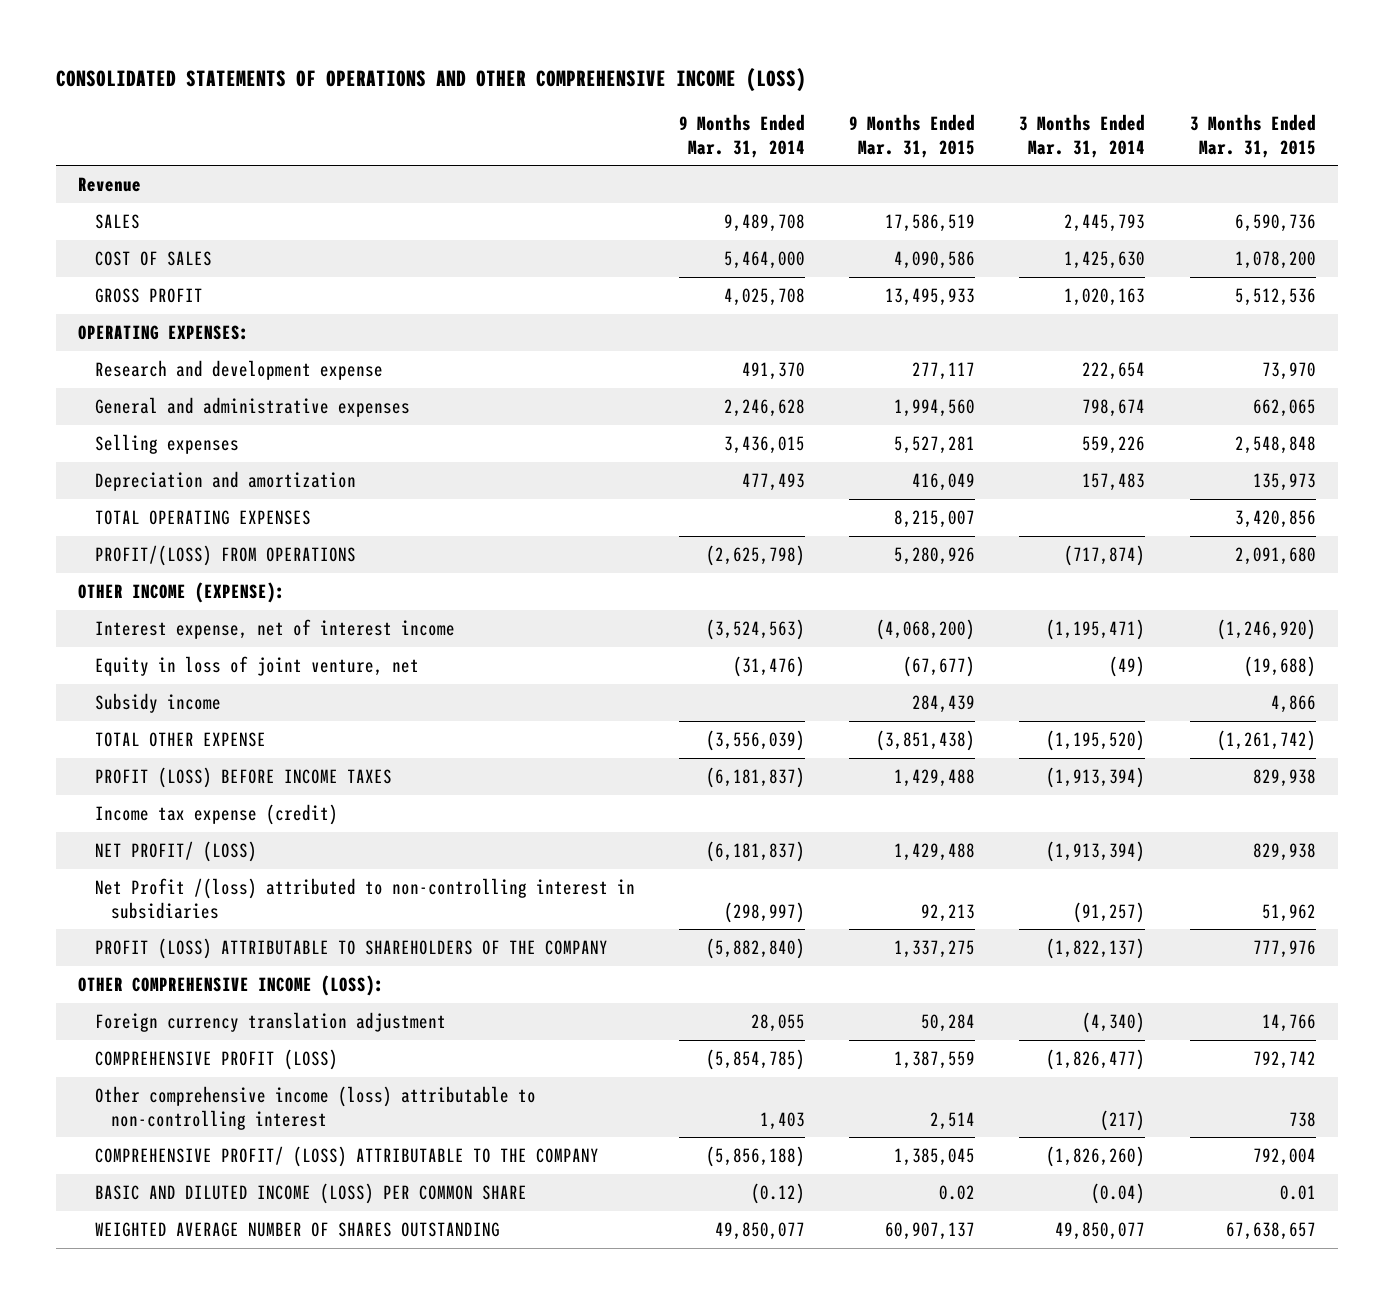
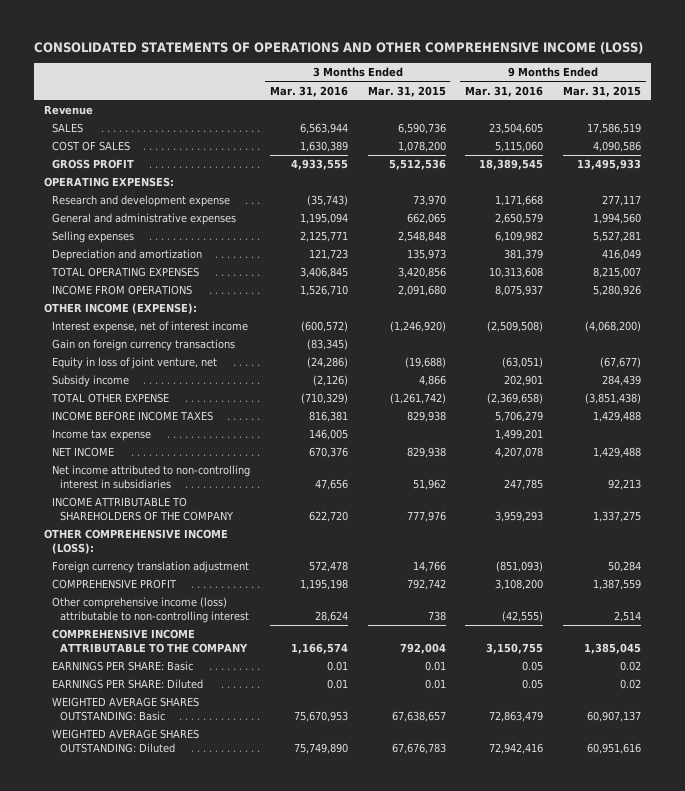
- | 9 Months Ended Mar. 31, 2014 | 9 Months Ended Mar. 31, 2015 | 3 Months Ended Mar. 31, 2014 | 3 Months Ended Mar. 31, 2015
+ | 3 Months Ended Mar. 31, 2016 | 3 Months Ended Mar. 31, 2015 | 9 Months Ended Mar. 31, 2016 | 9 Months Ended Mar. 31, 2015
- PROFIT/(LOSS) FROM OPERATIONS | (2,625,798) | 5,280,926 | (717,874) | 2,091,680
+ INCOME FROM OPERATIONS | 1,526,710 | 2,091,680 | 8,075,937 | 5,280,926
+ Gain on foreign currency transactions | (83,345) | | |
- PROFIT (LOSS) BEFORE INCOME TAXES | (6,181,837) | 1,429,488 | (1,913,394) | 829,938
- Income tax expense (credit)
- NET PROFIT/ (LOSS) | (6,181,837) | 1,429,488 | (1,913,394) | 829,938
- Net Profit /(loss) attributed to non-controlling interest in subsidiaries | (298,997) | 92,213 | (91,257) | 51,962
- PROFIT (LOSS) ATTRIBUTABLE TO SHAREHOLDERS OF THE COMPANY | (5,882,840) | 1,337,275 | (1,822,137) | 777,976
+ INCOME BEFORE INCOME TAXES | 816,381 | 829,938 | 5,706,279 | 1,429,488
+ Income tax expense | 146,005 | | 1,499,201 |
+ NET INCOME | 670,376 | 829,938 | 4,207,078 | 1,429,488
+ Net income attributed to non-controlling interest in subsidiaries | 47,656 | 51,962 | 247,785 | 92,213
+ INCOME ATTRIBUTABLE TO SHAREHOLDERS OF THE COMPANY | 622,720 | 777,976 | 3,959,293 | 1,337,275
- COMPREHENSIVE PROFIT (LOSS) | (5,854,785) | 1,387,559 | (1,826,477) | 792,742
+ COMPREHENSIVE PROFIT | 1,195,198 | 792,742 | 3,108,200 | 1,387,559
- COMPREHENSIVE PROFIT/ (LOSS) ATTRIBUTABLE TO THE COMPANY | (5,856,188) | 1,385,045 | (1,826,260) | 792,004
- BASIC AND DILUTED INCOME (LOSS) PER COMMON SHARE | (0.12) | 0.02 | (0.04) | 0.01
- WEIGHTED AVERAGE NUMBER OF SHARES OUTSTANDING | 49,850,077 | 60,907,137 | 49,850,077 | 67,638,657
+ COMPREHENSIVE INCOME ATTRIBUTABLE TO THE COMPANY | 1,166,574 | 792,004 | 3,150,755 | 1,385,045
+ EARNINGS PER SHARE: Basic | 0.01 | 0.01 | 0.05 | 0.02
+ EARNINGS PER SHARE: Diluted | 0.01 | 0.01 | 0.05 | 0.02
+ WEIGHTED AVERAGE SHARES OUTSTANDING: Basic | 75,670,953 | 67,638,657 | 72,863,479 | 60,907,137
+ WEIGHTED AVERAGE SHARES OUTSTANDING: Diluted | 75,749,890 | 67,676,783 | 72,942,416 | 60,951,616

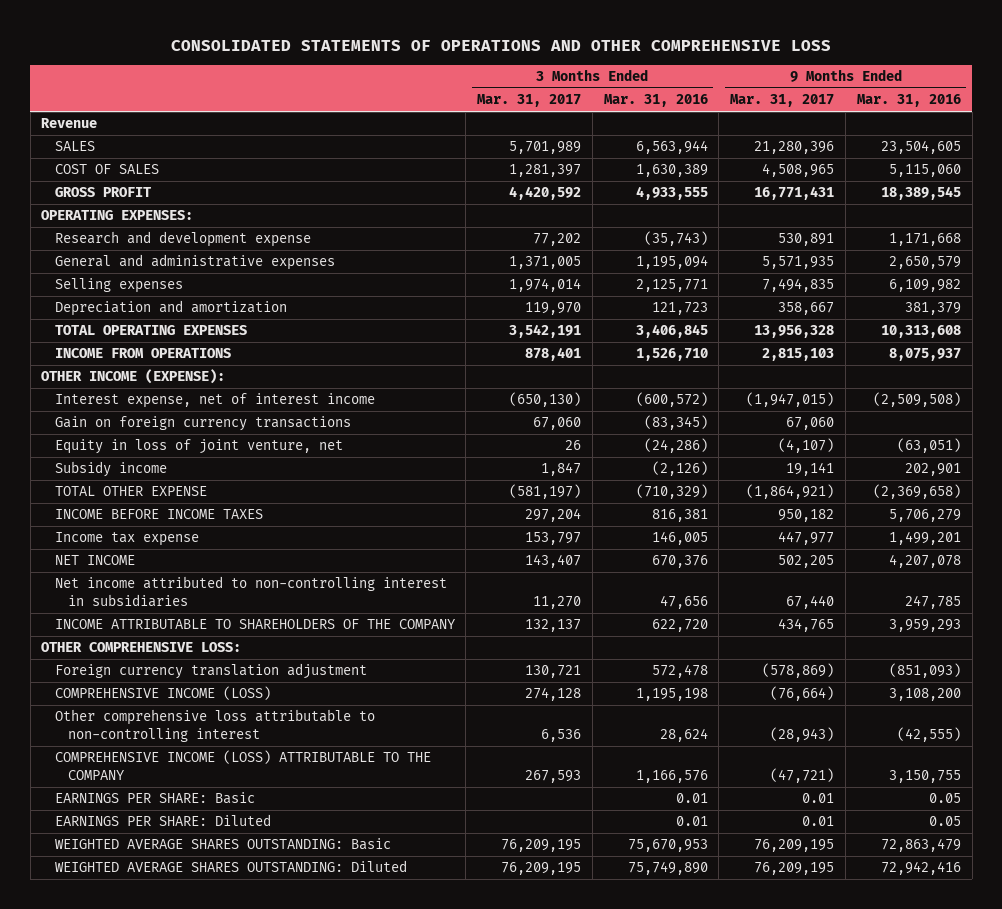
- CONSOLIDATED STATEMENTS OF OPERATIONS AND OTHER COMPREHENSIVE INCOME (LOSS)
+ CONSOLIDATED STATEMENTS OF OPERATIONS AND OTHER COMPREHENSIVE LOSS
- | 3 Months Ended Mar. 31, 2016 | 3 Months Ended Mar. 31, 2015 | 9 Months Ended Mar. 31, 2016 | 9 Months Ended Mar. 31, 2015
+ | 3 Months Ended Mar. 31, 2017 | 3 Months Ended Mar. 31, 2016 | 9 Months Ended Mar. 31, 2017 | 9 Months Ended Mar. 31, 2016
- OTHER COMPREHENSIVE INCOME (LOSS):
+ OTHER COMPREHENSIVE LOSS:
- COMPREHENSIVE PROFIT | 1,195,198 | 792,742 | 3,108,200 | 1,387,559
- Other comprehensive income (loss) attributable to non-controlling interest | 28,624 | 738 | (42,555) | 2,514
- COMPREHENSIVE INCOME ATTRIBUTABLE TO THE COMPANY | 1,166,574 | 792,004 | 3,150,755 | 1,385,045
+ COMPREHENSIVE INCOME (LOSS) | 274,128 | 1,195,198 | (76,664) | 3,108,200
+ Other comprehensive loss attributable to non-controlling interest | 6,536 | 28,624 | (28,943) | (42,555)
+ COMPREHENSIVE INCOME (LOSS) ATTRIBUTABLE TO THE COMPANY | 267,593 | 1,166,576 | (47,721) | 3,150,755

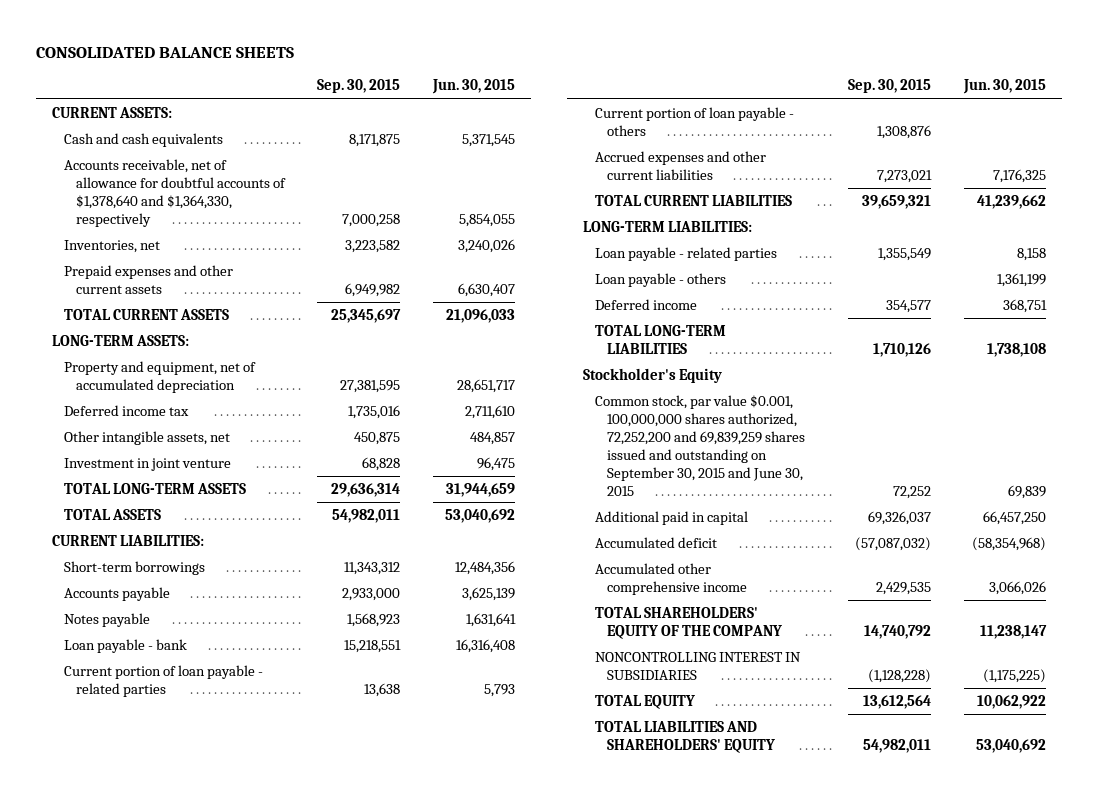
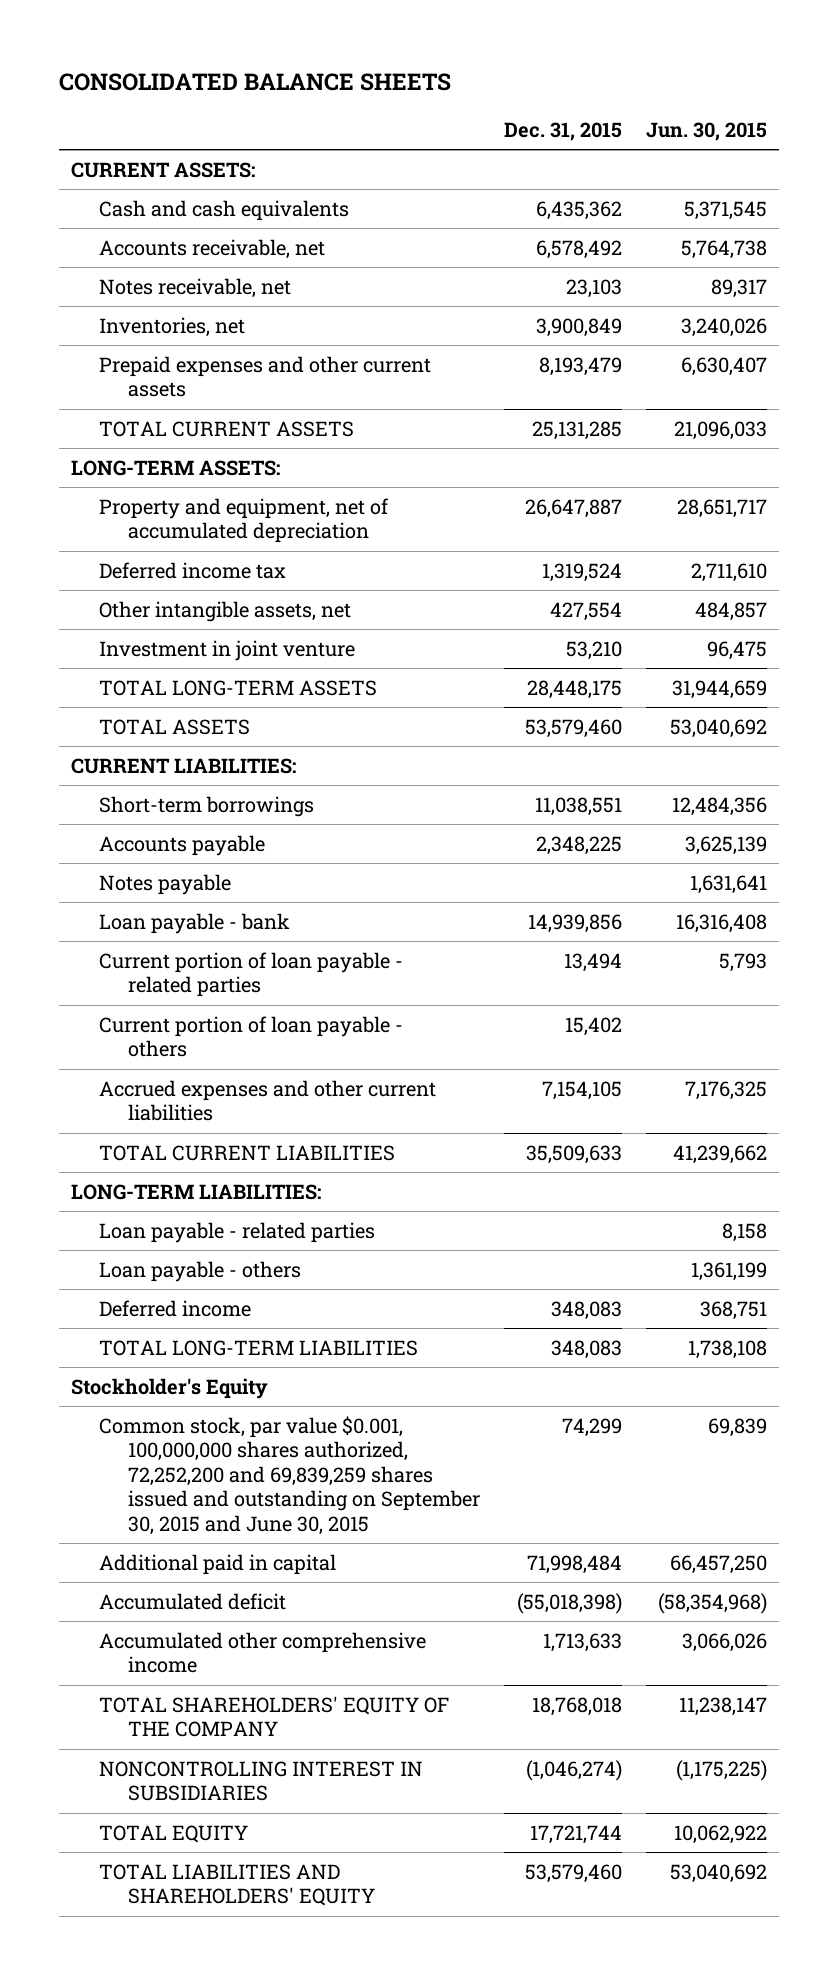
- | Sep. 30, 2015 | Jun. 30, 2015
+ | Dec. 31, 2015 | Jun. 30, 2015
- Accounts receivable, net of allowance for doubtful accounts of $1,378,640 and $1,364,330, respectively | 7,000,258 | 5,854,055
+ Accounts receivable, net | 6,578,492 | 5,764,738
+ Notes receivable, net | 23,103 | 89,317

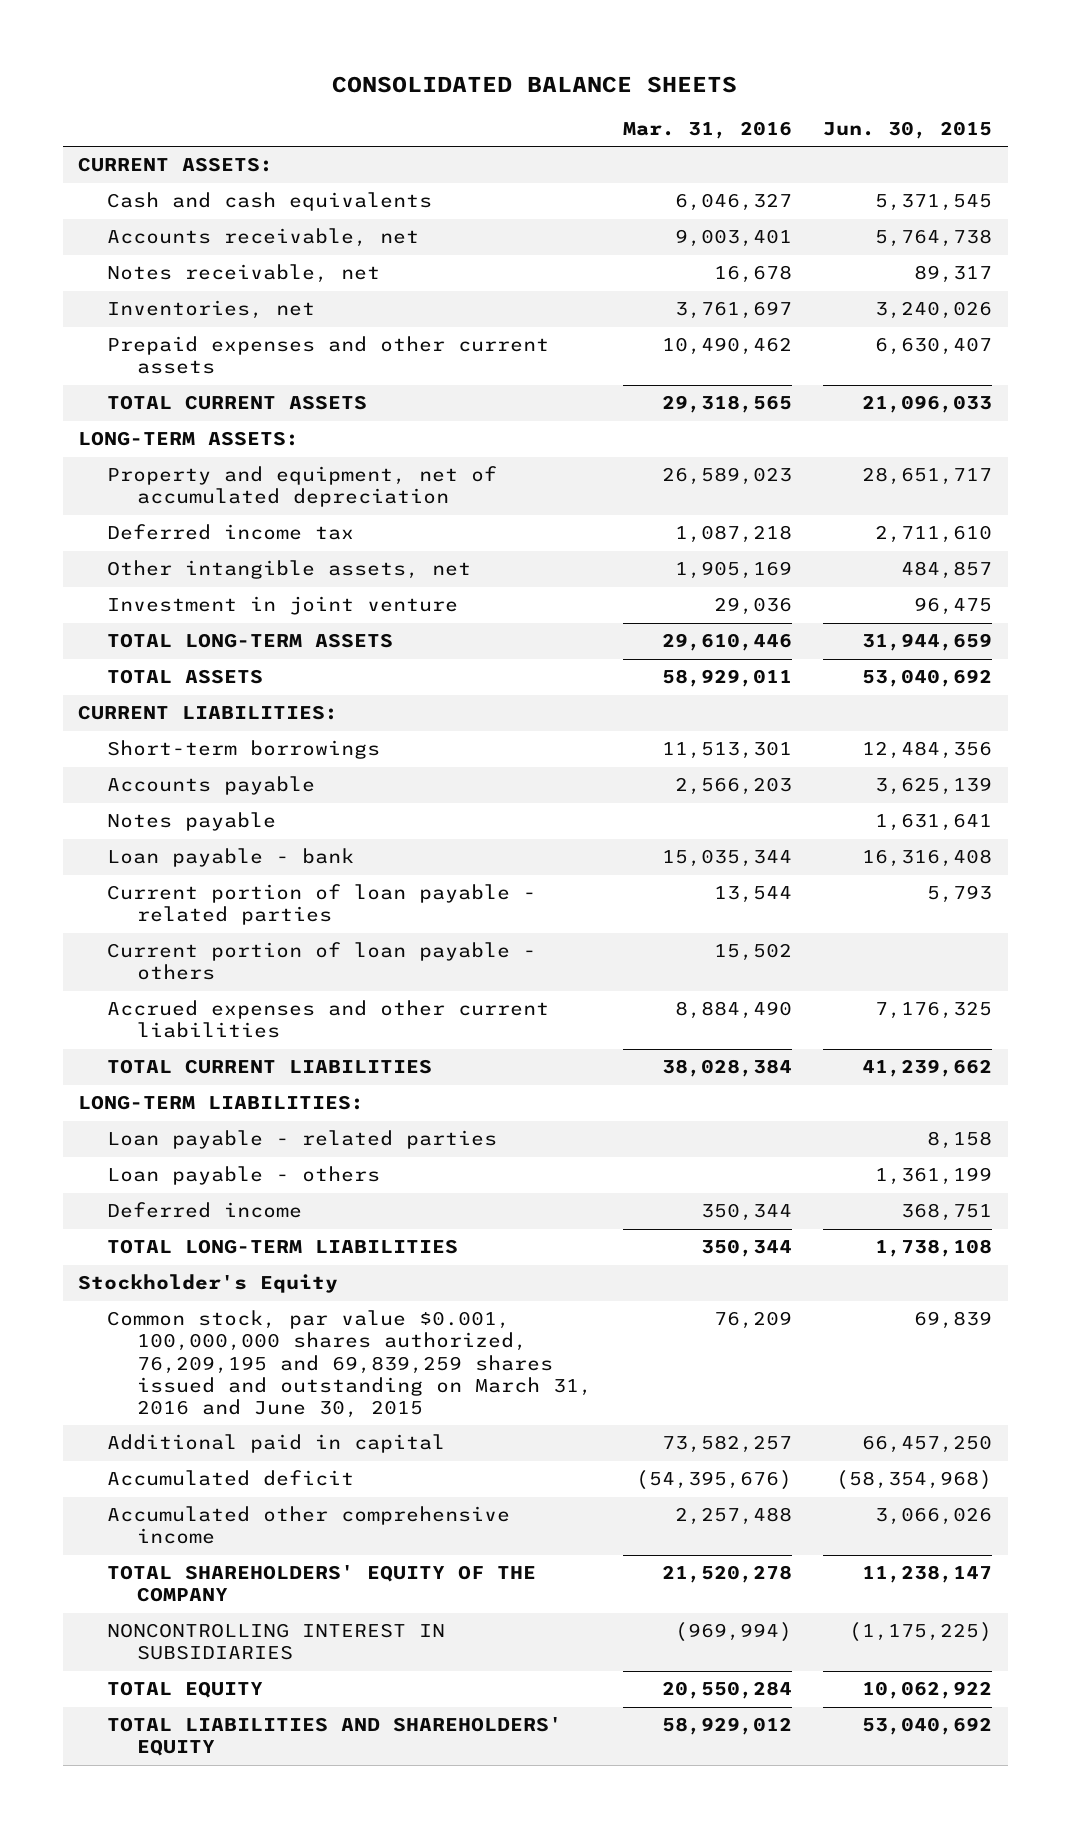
- | Dec. 31, 2015 | Jun. 30, 2015
+ | Mar. 31, 2016 | Jun. 30, 2015
- Common stock, par value $0.001, 100,000,000 shares authorized, 72,252,200 and 69,839,259 shares issued and outstanding on September 30, 2015 and June 30, 2015 | 74,299 | 69,839
+ Common stock, par value $0.001, 100,000,000 shares authorized, 76,209,195 and 69,839,259 shares issued and outstanding on March 31, 2016 and June 30, 2015 | 76,209 | 69,839

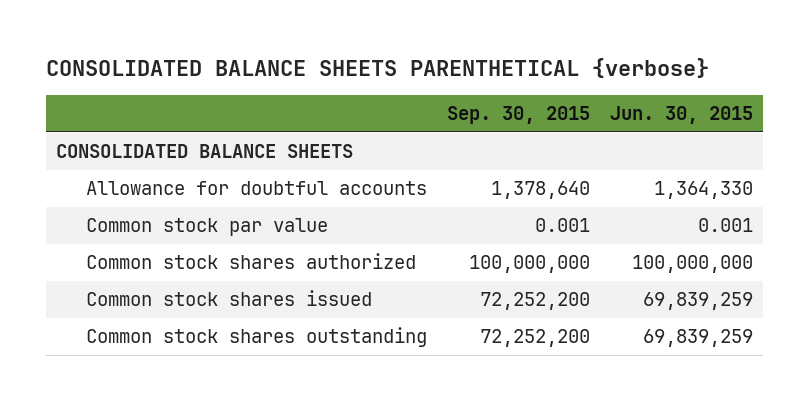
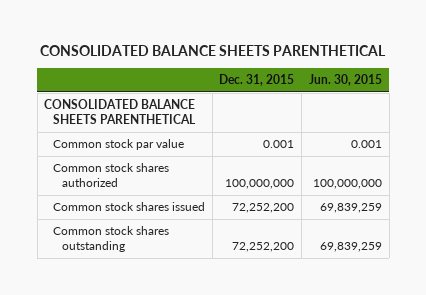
- CONSOLIDATED BALANCE SHEETS PARENTHETICAL {verbose}
+ CONSOLIDATED BALANCE SHEETS PARENTHETICAL
- | Sep. 30, 2015 | Jun. 30, 2015
+ | Dec. 31, 2015 | Jun. 30, 2015
- CONSOLIDATED BALANCE SHEETS
- Allowance for doubtful accounts | 1,378,640 | 1,364,330
+ CONSOLIDATED BALANCE SHEETS PARENTHETICAL

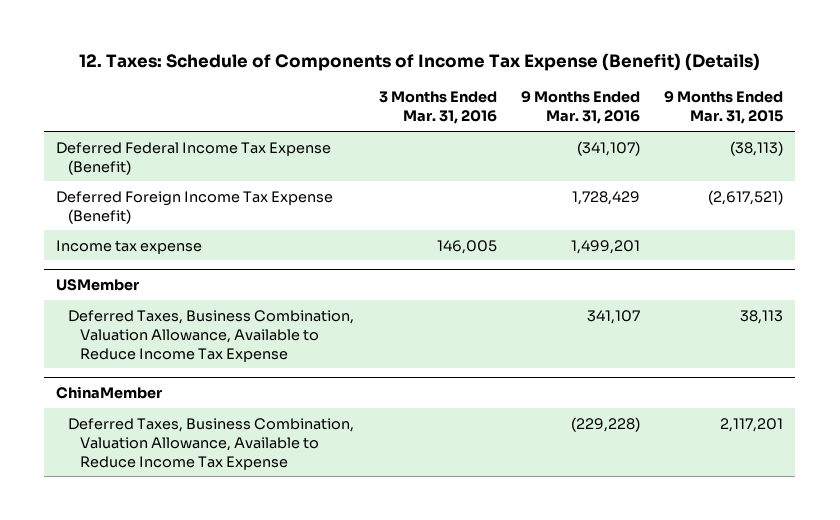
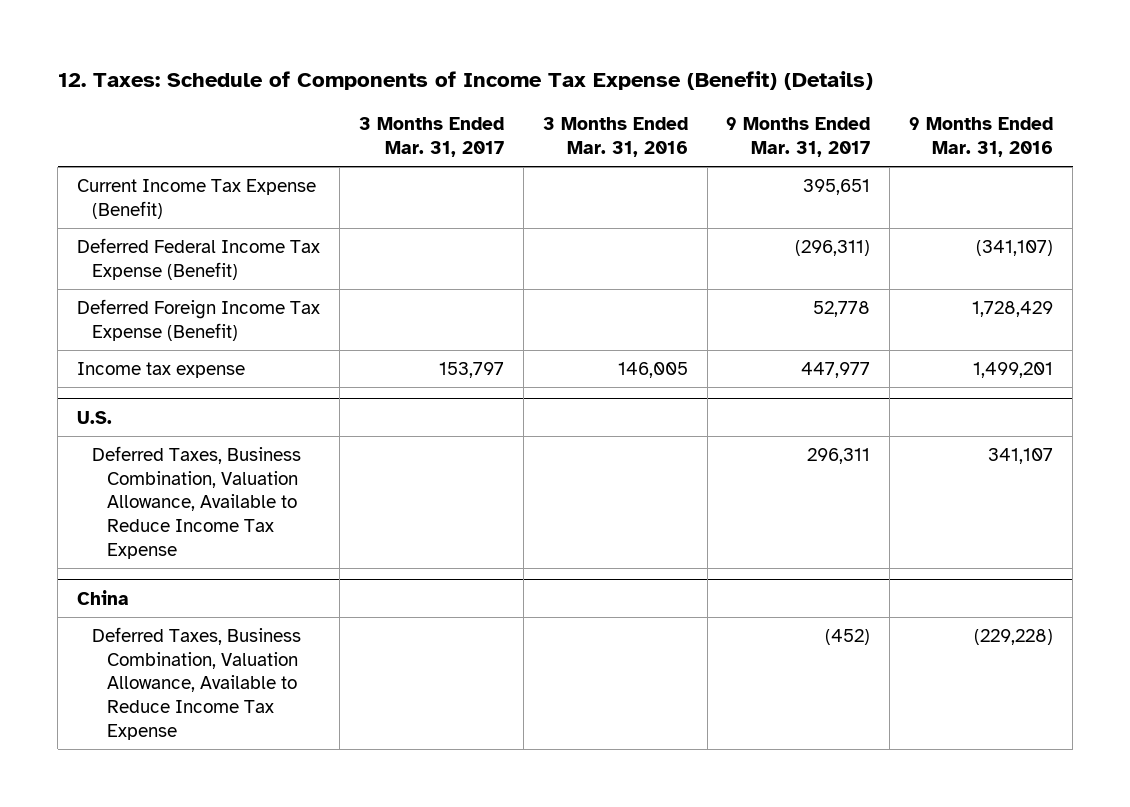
- | 3 Months Ended Mar. 31, 2016 | 9 Months Ended Mar. 31, 2016 | 9 Months Ended Mar. 31, 2015
+ | 3 Months Ended Mar. 31, 2017 | 3 Months Ended Mar. 31, 2016 | 9 Months Ended Mar. 31, 2017 | 9 Months Ended Mar. 31, 2016
+ Current Income Tax Expense (Benefit) | | | 395,651 |
- USMember
+ U.S.
- ChinaMember
+ China

